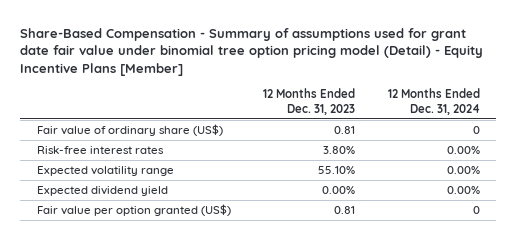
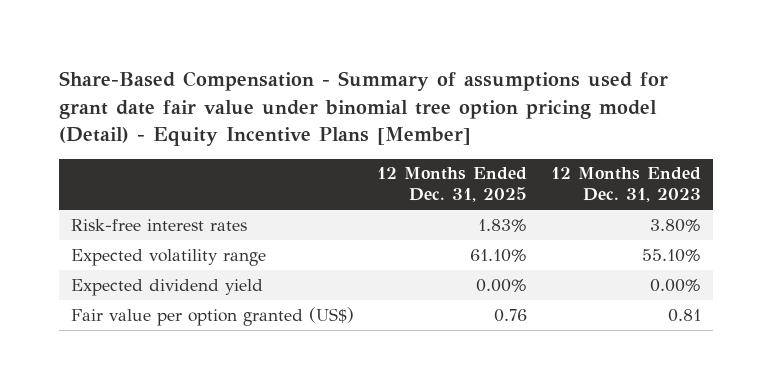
- | 12 Months Ended Dec. 31, 2023 | 12 Months Ended Dec. 31, 2024
+ | 12 Months Ended Dec. 31, 2025 | 12 Months Ended Dec. 31, 2023
- Fair value of ordinary share (US$) | 0.81 | 0

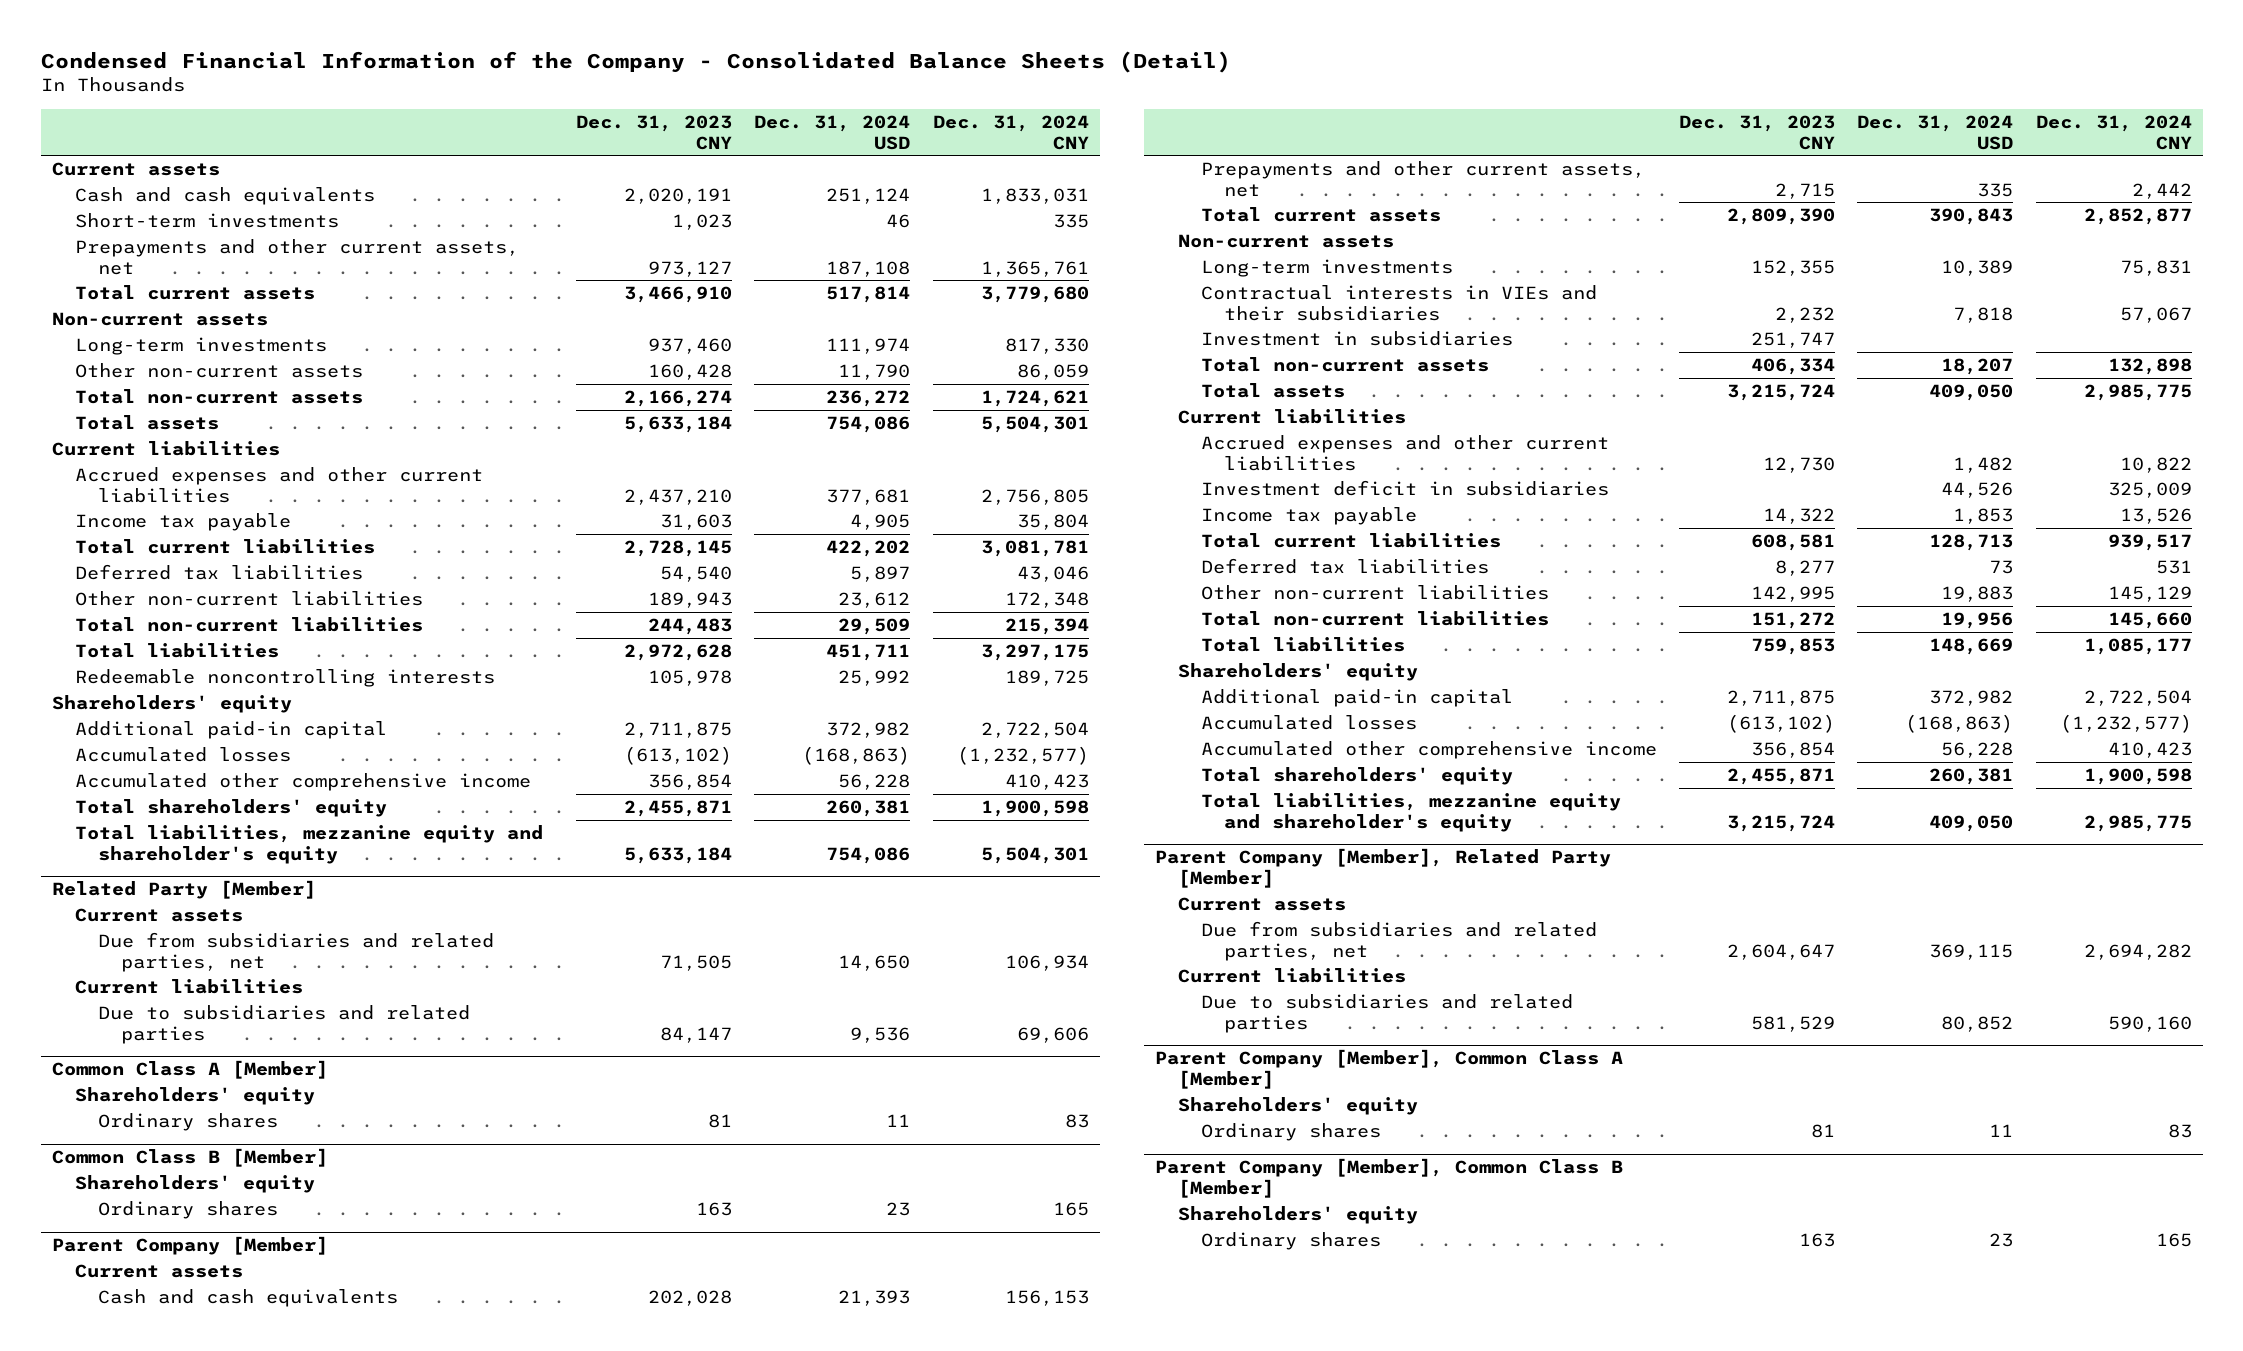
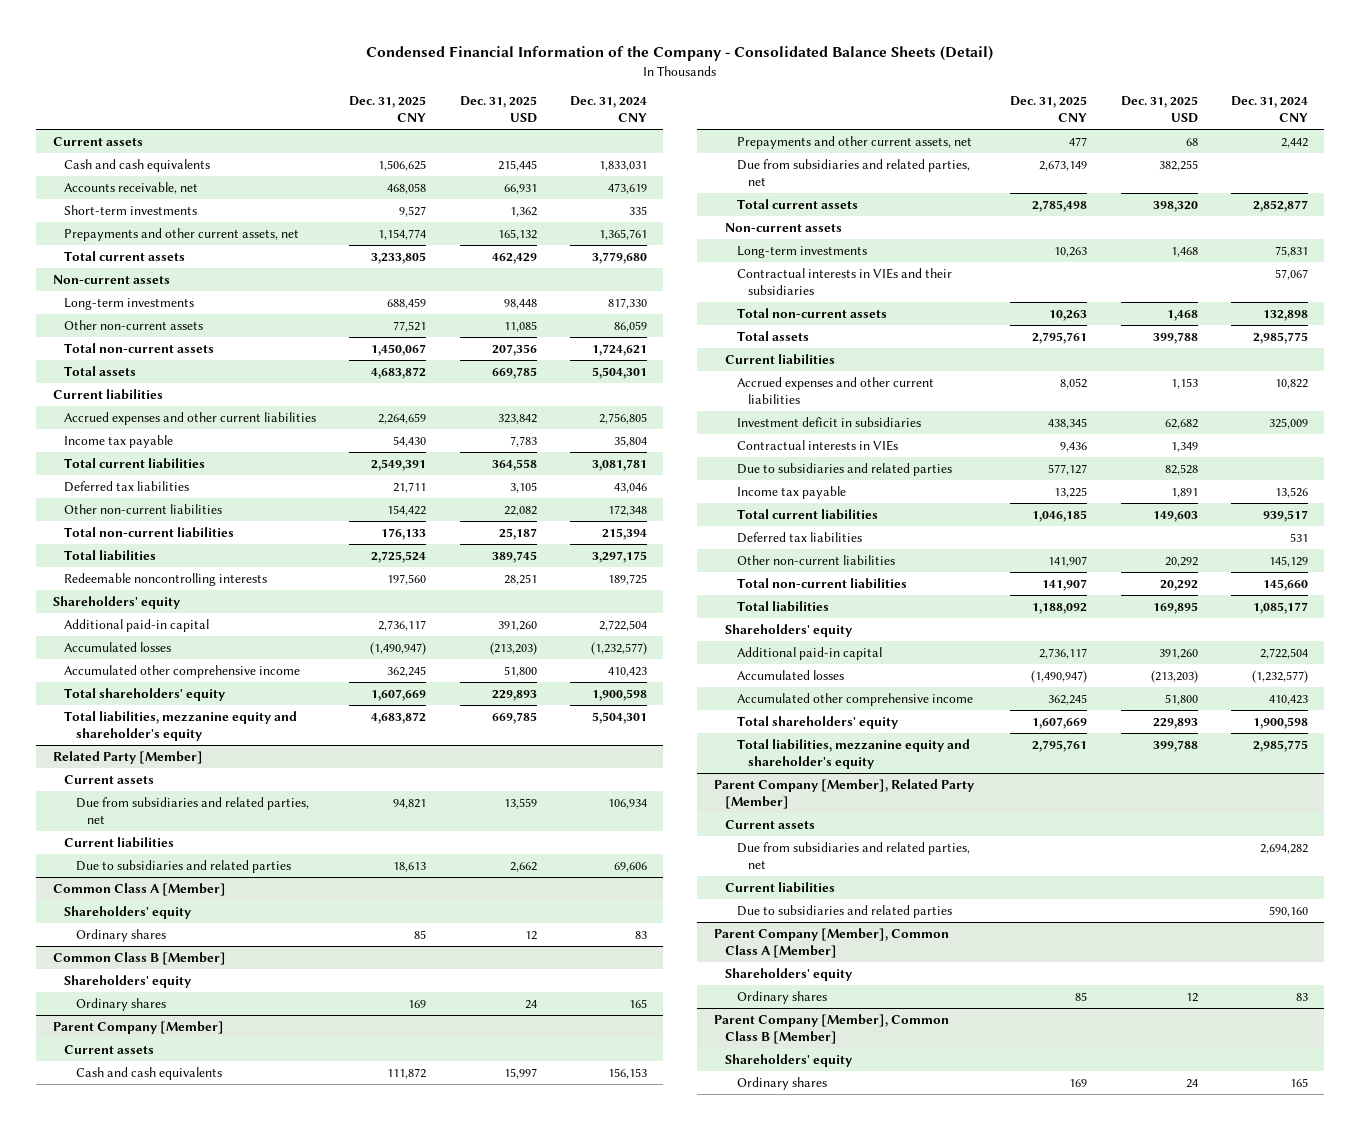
- | Dec. 31, 2023 CNY | Dec. 31, 2024 USD | Dec. 31, 2024 CNY
+ | Dec. 31, 2025 CNY | Dec. 31, 2025 USD | Dec. 31, 2024 CNY
+ Accounts receivable, net | 468,058 | 66,931 | 473,619
@ Parent Company [Member]
+ Due from subsidiaries and related parties, net | 2,673,149 | 382,255 |
- Investment in subsidiaries | 251,747 | |
+ Contractual interests in VIEs | 9,436 | 1,349 |
+ Due to subsidiaries and related parties | 577,127 | 82,528 |

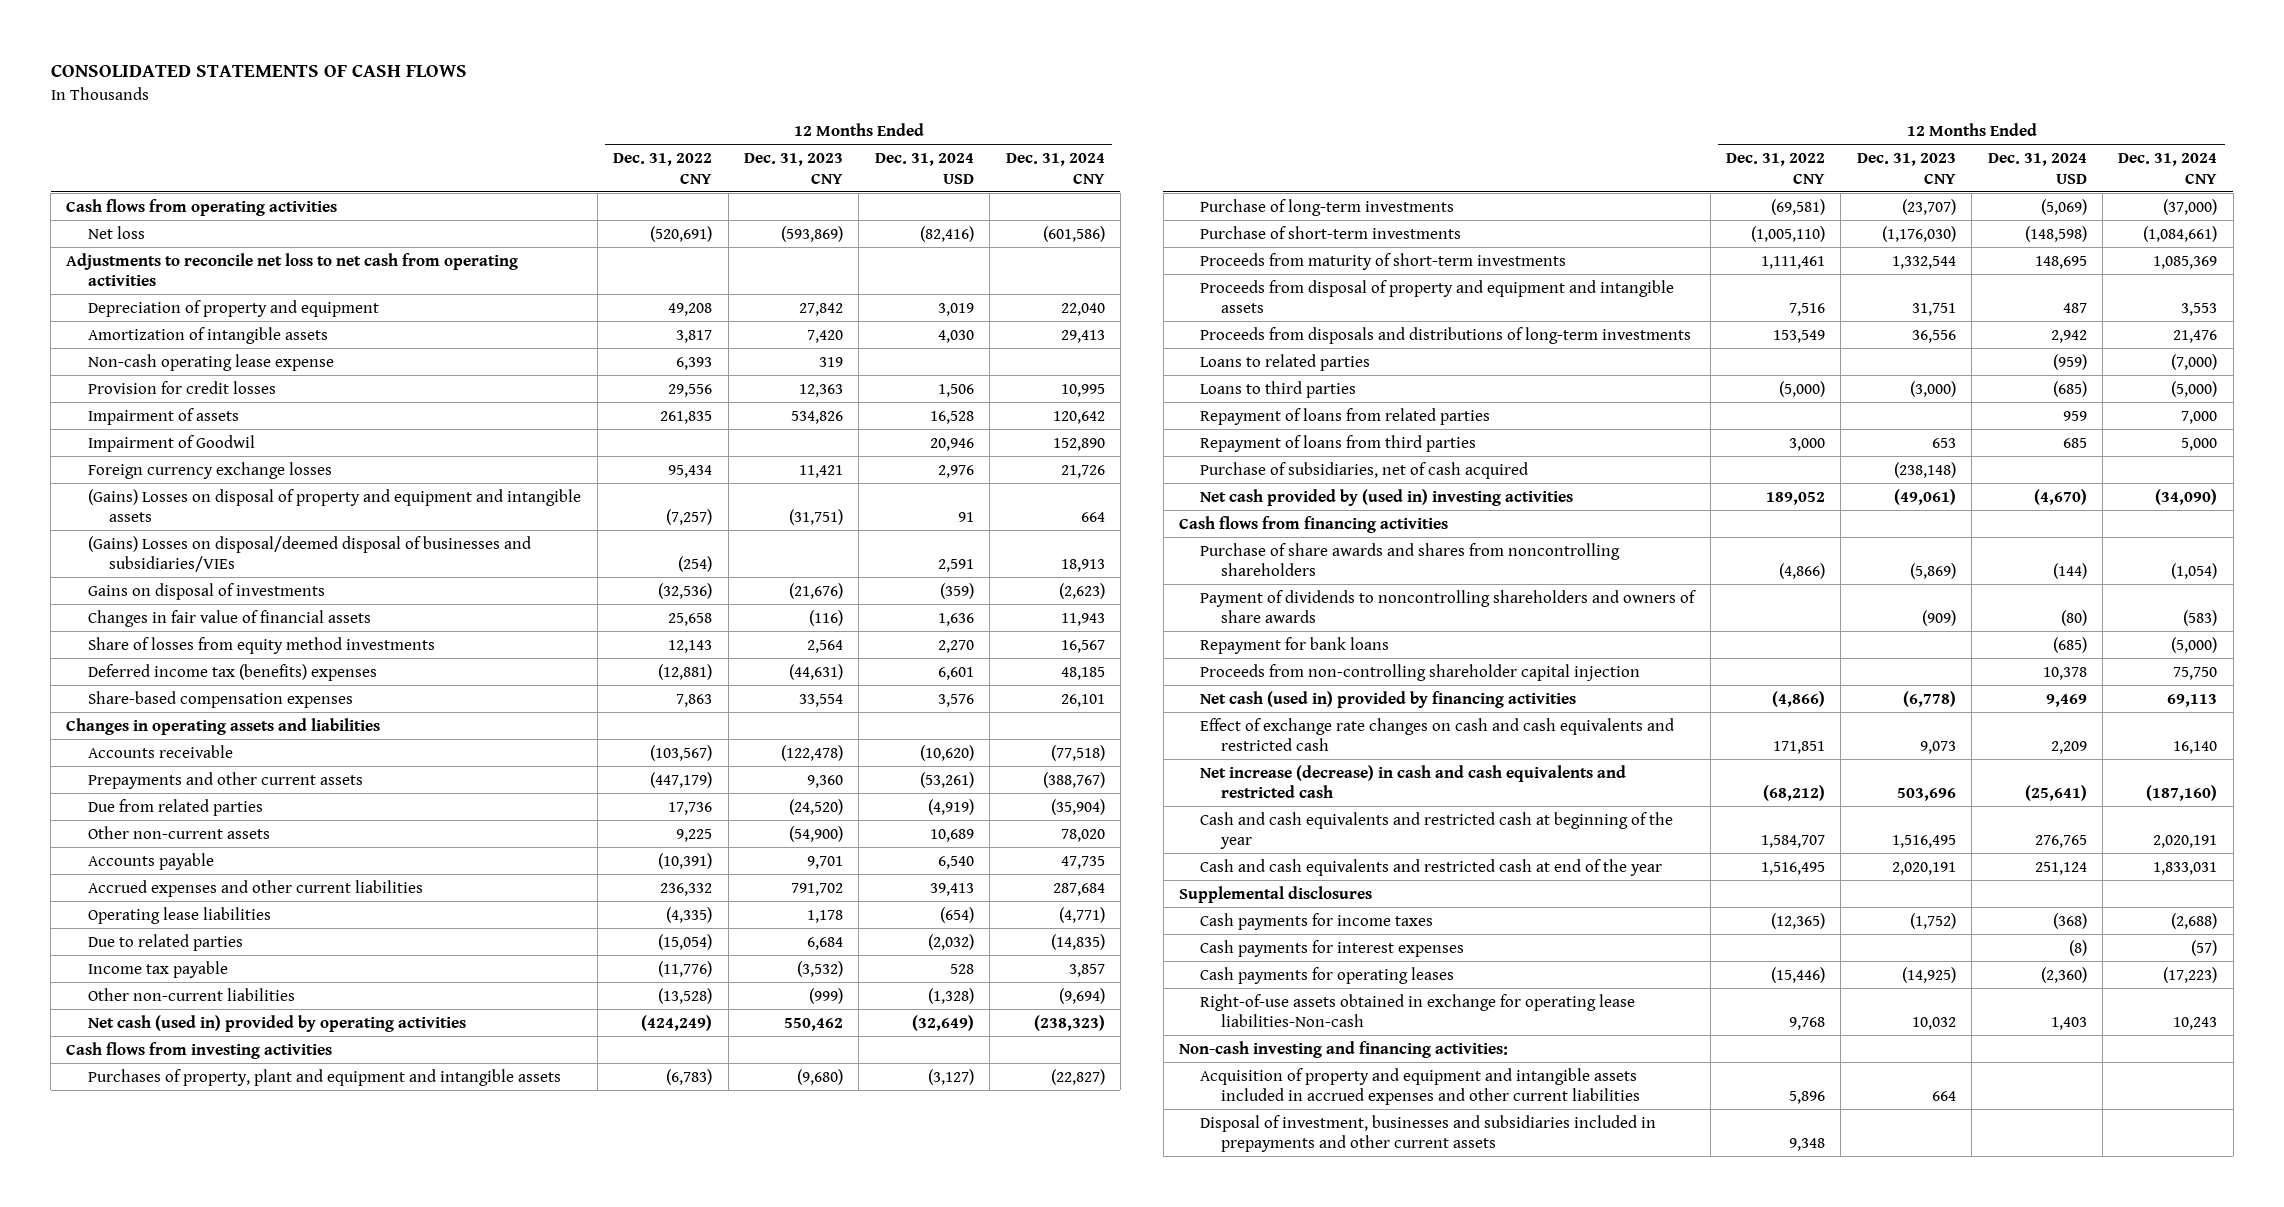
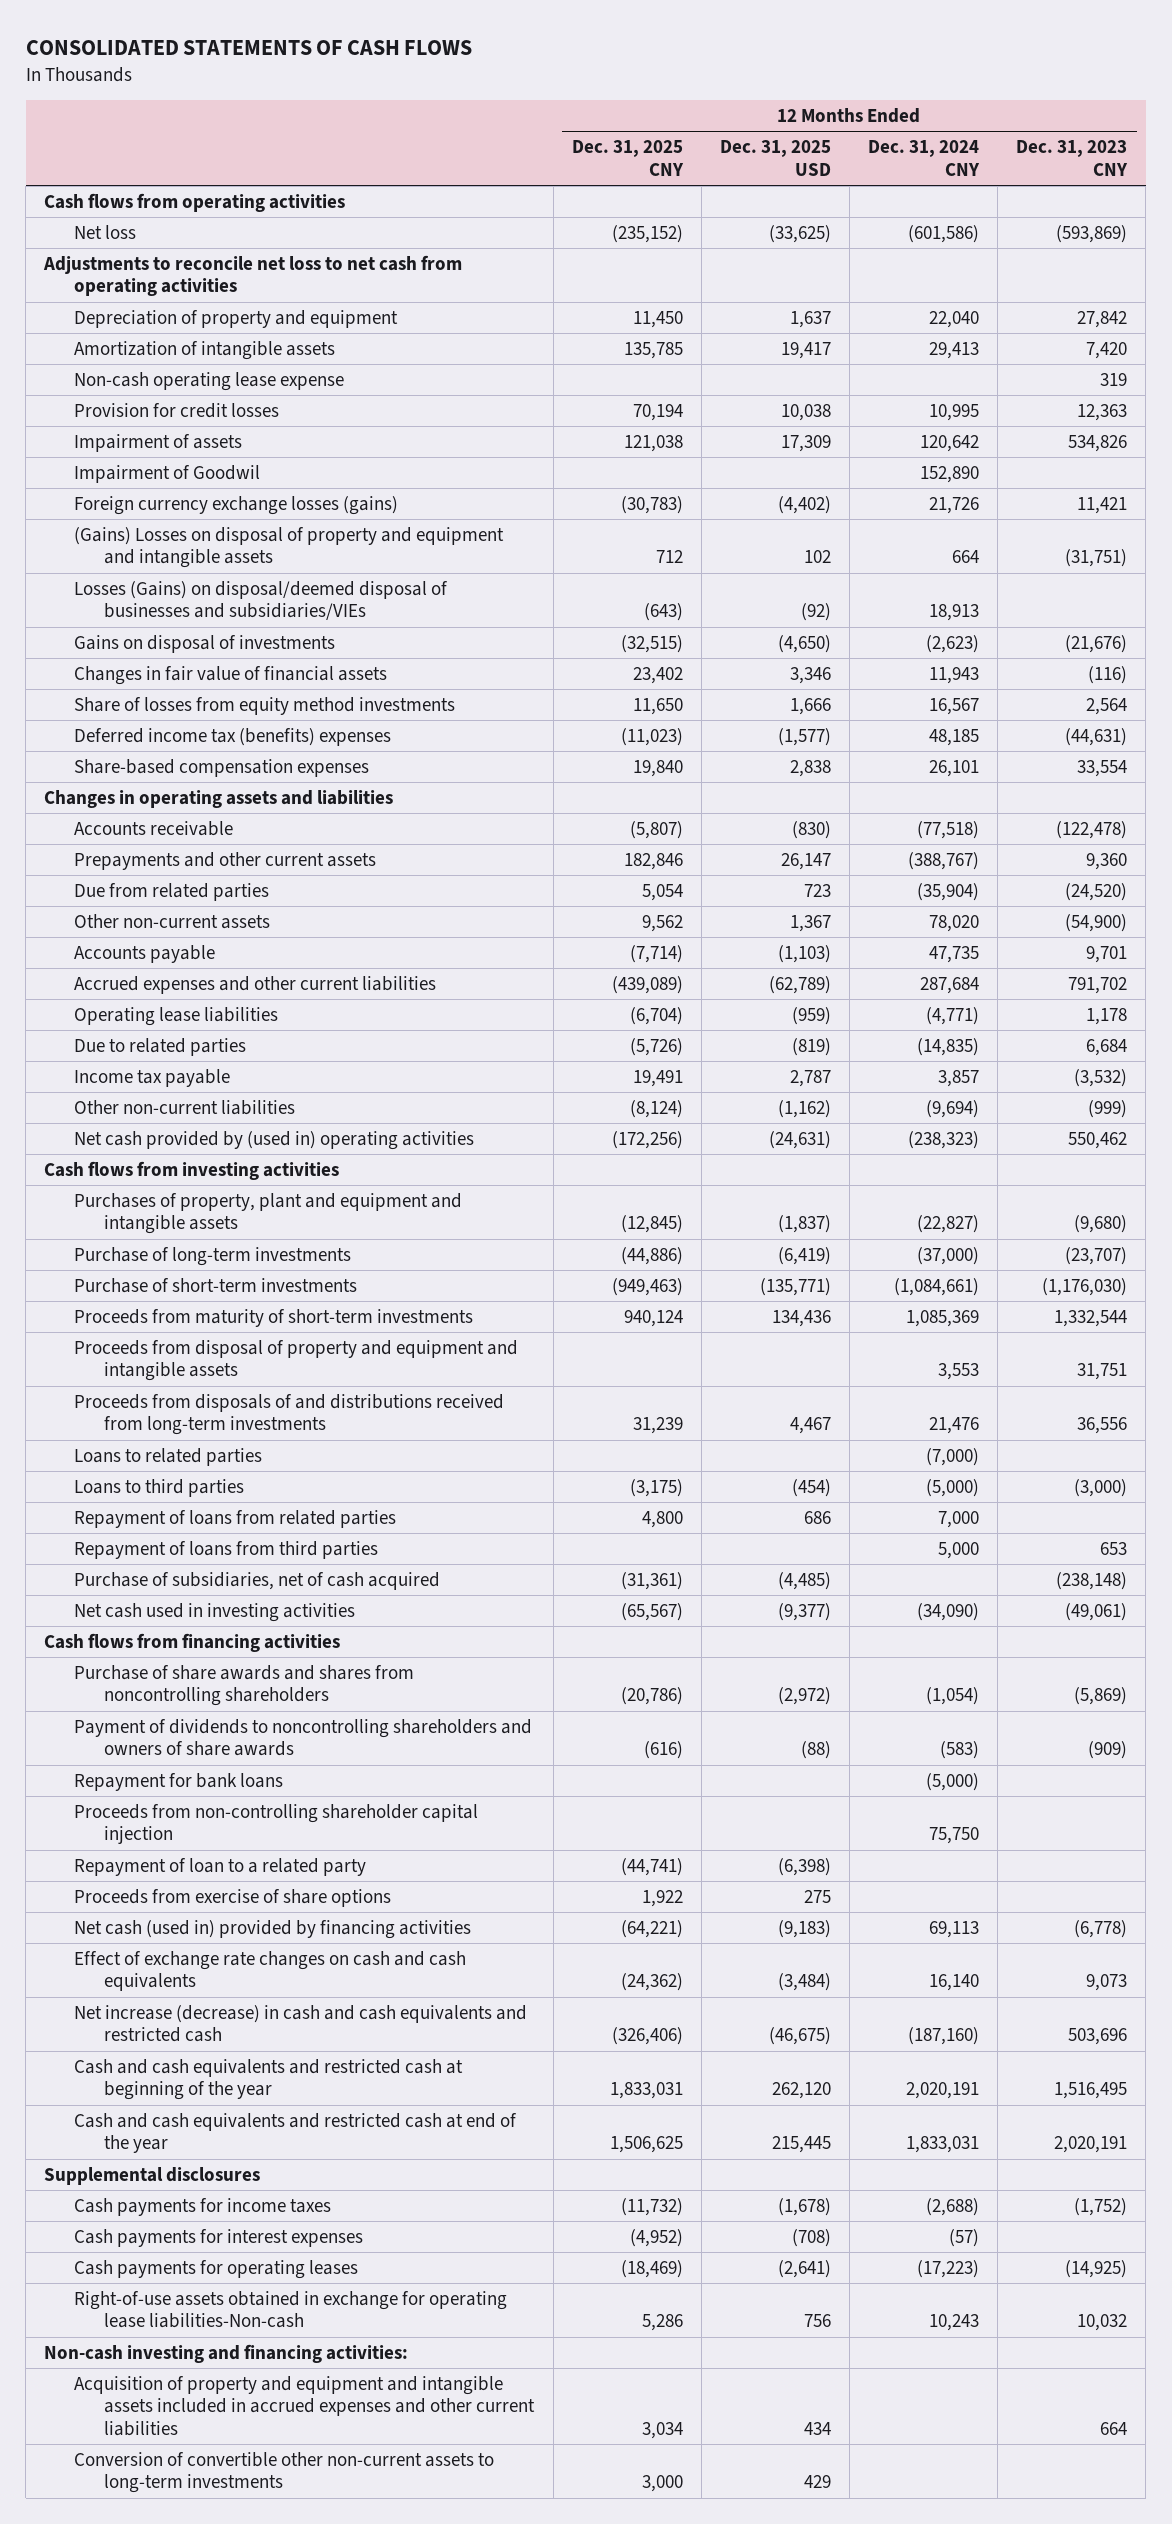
- | 12 Months Ended Dec. 31, 2022 CNY | 12 Months Ended Dec. 31, 2023 CNY | 12 Months Ended Dec. 31, 2024 USD | 12 Months Ended Dec. 31, 2024 CNY
+ | 12 Months Ended Dec. 31, 2025 CNY | 12 Months Ended Dec. 31, 2025 USD | 12 Months Ended Dec. 31, 2024 CNY | 12 Months Ended Dec. 31, 2023 CNY
- Foreign currency exchange losses | 95,434 | 11,421 | 2,976 | 21,726
+ Foreign currency exchange losses (gains) | (30,783) | (4,402) | 21,726 | 11,421
- (Gains) Losses on disposal/deemed disposal of businesses and subsidiaries/VIEs | (254) | | 2,591 | 18,913
+ Losses (Gains) on disposal/deemed disposal of businesses and subsidiaries/VIEs | (643) | (92) | 18,913 |
- Net cash (used in) provided by operating activities | (424,249) | 550,462 | (32,649) | (238,323)
+ Net cash provided by (used in) operating activities | (172,256) | (24,631) | (238,323) | 550,462
- Proceeds from disposals and distributions of long-term investments | 153,549 | 36,556 | 2,942 | 21,476
+ Proceeds from disposals of and distributions received from long-term investments | 31,239 | 4,467 | 21,476 | 36,556
- Net cash provided by (used in) investing activities | 189,052 | (49,061) | (4,670) | (34,090)
+ Net cash used in investing activities | (65,567) | (9,377) | (34,090) | (49,061)
+ Repayment of loan to a related party | (44,741) | (6,398) | |
+ Proceeds from exercise of share options | 1,922 | 275 | |
- Effect of exchange rate changes on cash and cash equivalents and restricted cash | 171,851 | 9,073 | 2,209 | 16,140
+ Effect of exchange rate changes on cash and cash equivalents | (24,362) | (3,484) | 16,140 | 9,073
- Disposal of investment, businesses and subsidiaries included in prepayments and other current assets | 9,348 | | |
+ Conversion of convertible other non-current assets to long-term investments | 3,000 | 429 | |

